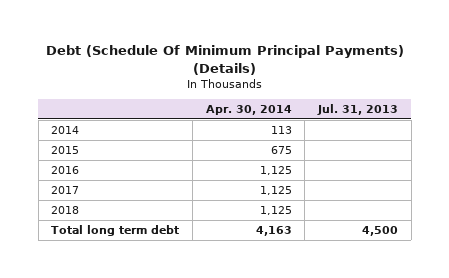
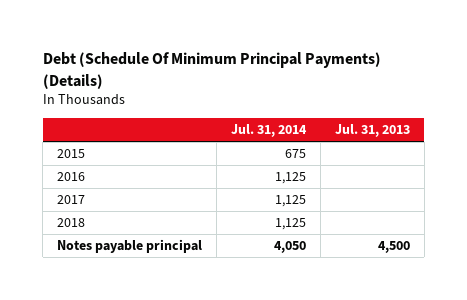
- | Apr. 30, 2014 | Jul. 31, 2013
+ | Jul. 31, 2014 | Jul. 31, 2013
- 2014 | 113 |
- Total long term debt | 4,163 | 4,500
+ Notes payable principal | 4,050 | 4,500

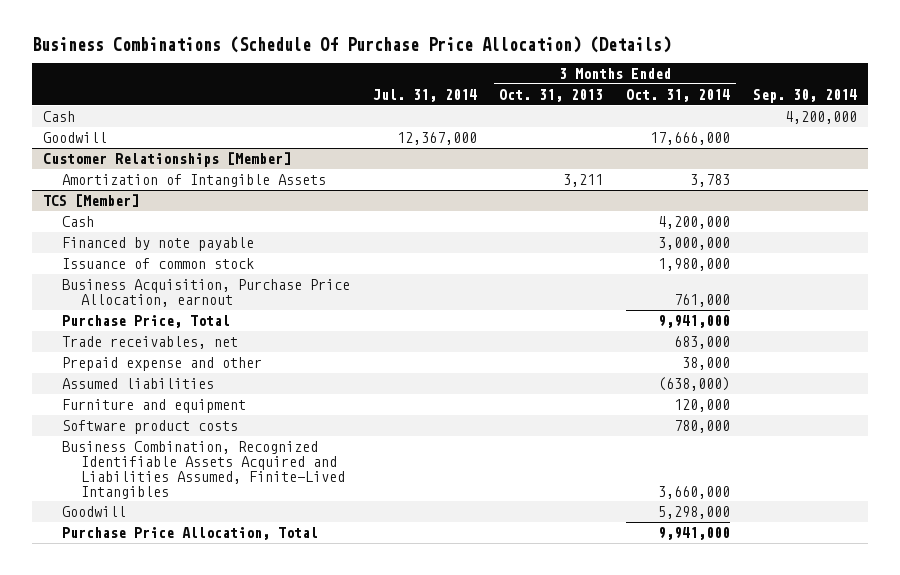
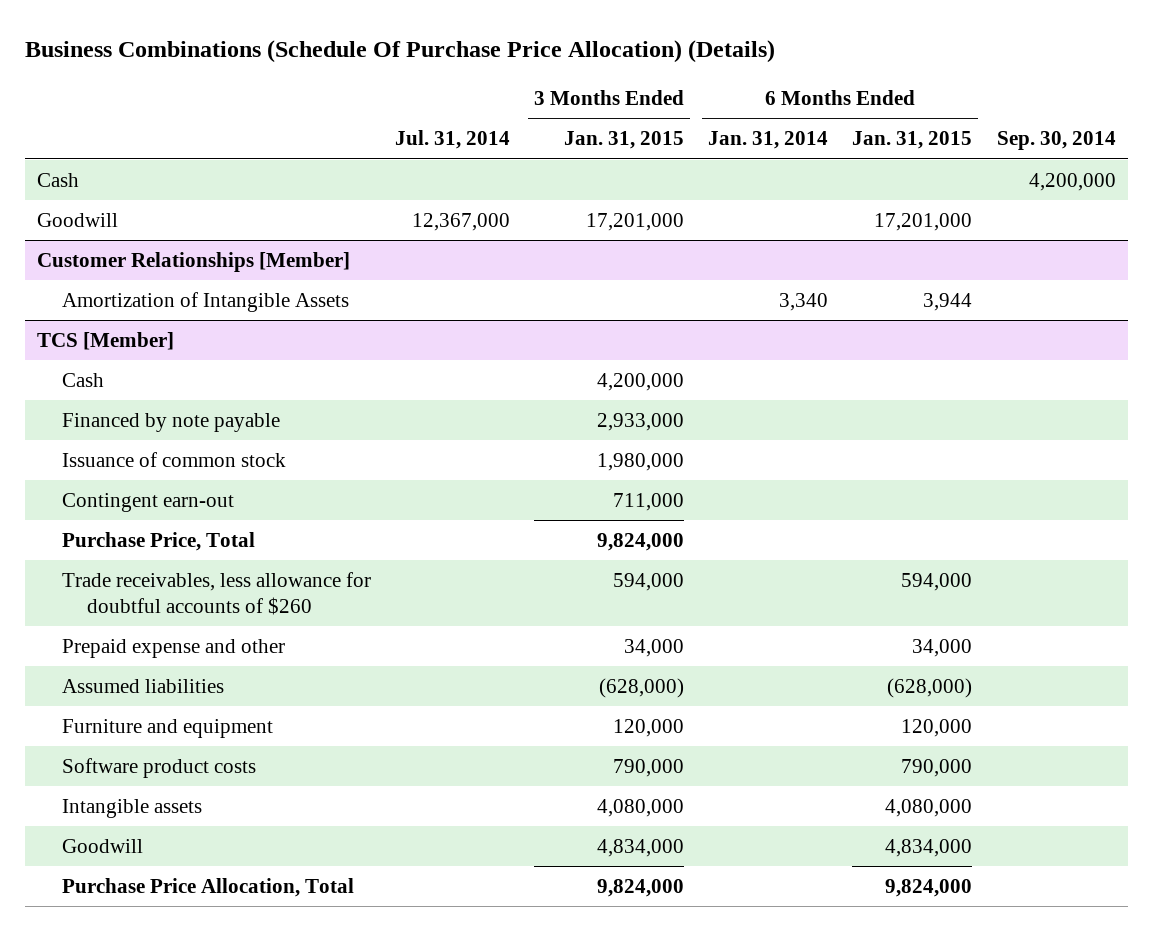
- | Jul. 31, 2014 | 3 Months Ended Oct. 31, 2013 | 3 Months Ended Oct. 31, 2014 | Sep. 30, 2014
+ | Jul. 31, 2014 | 3 Months Ended Jan. 31, 2015 | 6 Months Ended Jan. 31, 2014 | 6 Months Ended Jan. 31, 2015 | Sep. 30, 2014
@ TCS [Member]
- Business Acquisition, Purchase Price Allocation, earnout | | | 761,000 |
+ Contingent earn-out | | 711,000 | | |
- Trade receivables, net | | | 683,000 |
+ Trade receivables, less allowance for doubtful accounts of $260 | | 594,000 | | 594,000 |
- Business Combination, Recognized Identifiable Assets Acquired and Liabilities Assumed, Finite-Lived Intangibles | | | 3,660,000 |
+ Intangible assets | | 4,080,000 | | 4,080,000 |

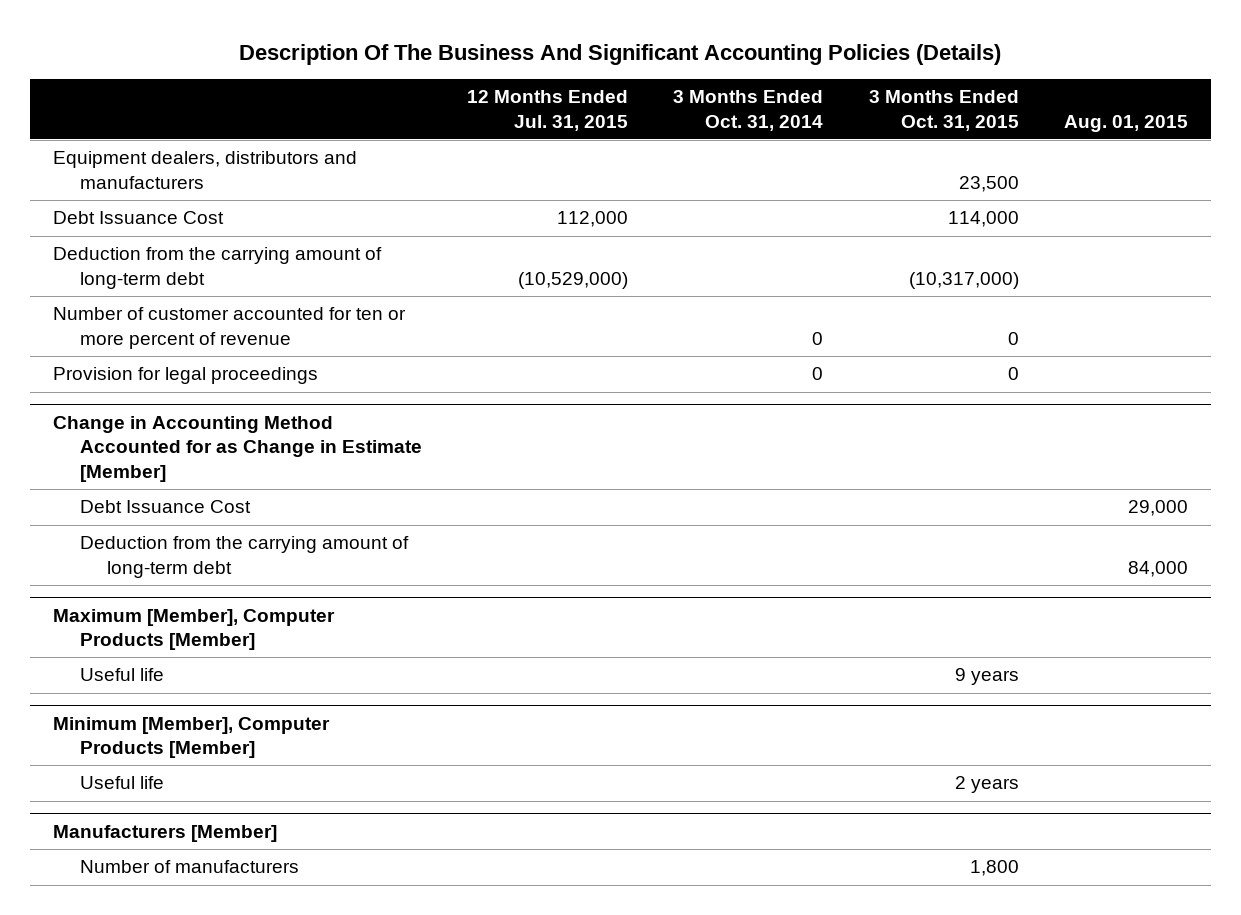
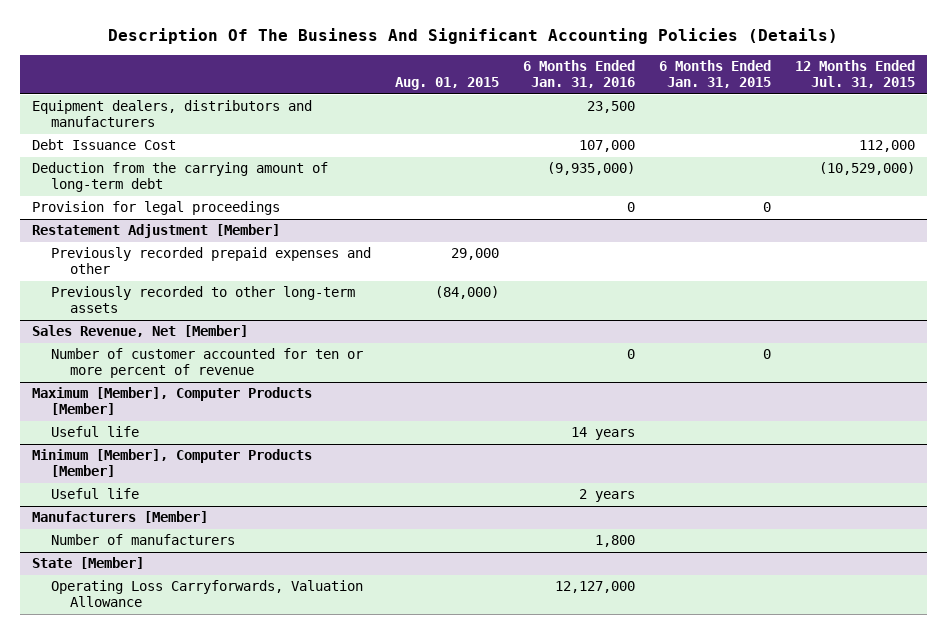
- | 12 Months Ended Jul. 31, 2015 | 3 Months Ended Oct. 31, 2014 | 3 Months Ended Oct. 31, 2015 | Aug. 01, 2015
+ | Aug. 01, 2015 | 6 Months Ended Jan. 31, 2016 | 6 Months Ended Jan. 31, 2015 | 12 Months Ended Jul. 31, 2015
- Number of customer accounted for ten or more percent of revenue | | 0 | 0 |
- Change in Accounting Method Accounted for as Change in Estimate [Member]
- Debt Issuance Cost | | | | 29,000
- Deduction from the carrying amount of long-term debt | | | | 84,000
+ Restatement Adjustment [Member]
+ Previously recorded prepaid expenses and other | 29,000 | | |
+ Previously recorded to other long-term assets | (84,000) | | |
+ Sales Revenue, Net [Member]
+ Number of customer accounted for ten or more percent of revenue | | 0 | 0 |
+ State [Member]
+ Operating Loss Carryforwards, Valuation Allowance | | 12,127,000 | |

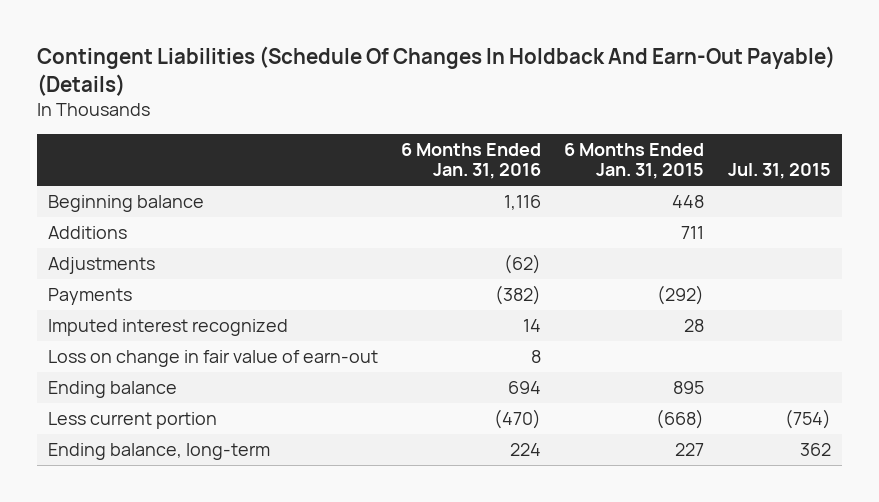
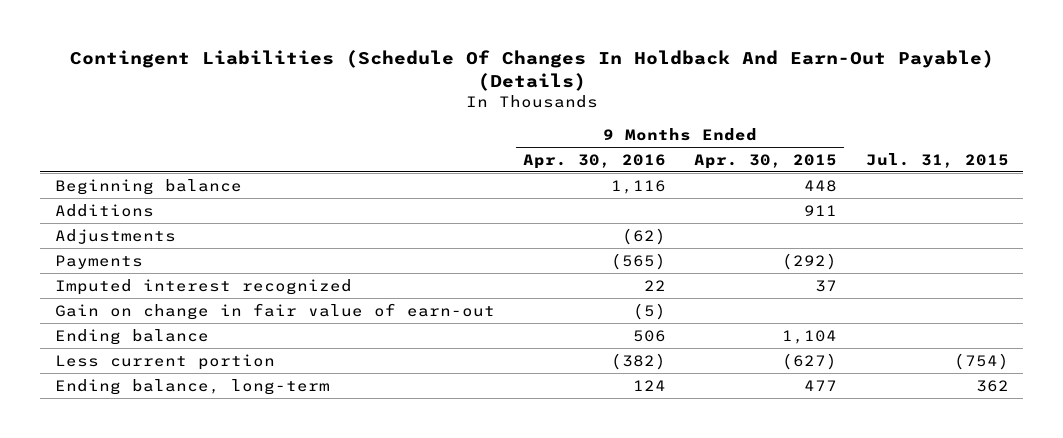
- | 6 Months Ended Jan. 31, 2016 | 6 Months Ended Jan. 31, 2015 | Jul. 31, 2015
+ | 9 Months Ended Apr. 30, 2016 | 9 Months Ended Apr. 30, 2015 | Jul. 31, 2015
- Loss on change in fair value of earn-out | 8 | |
+ Gain on change in fair value of earn-out | (5) | |

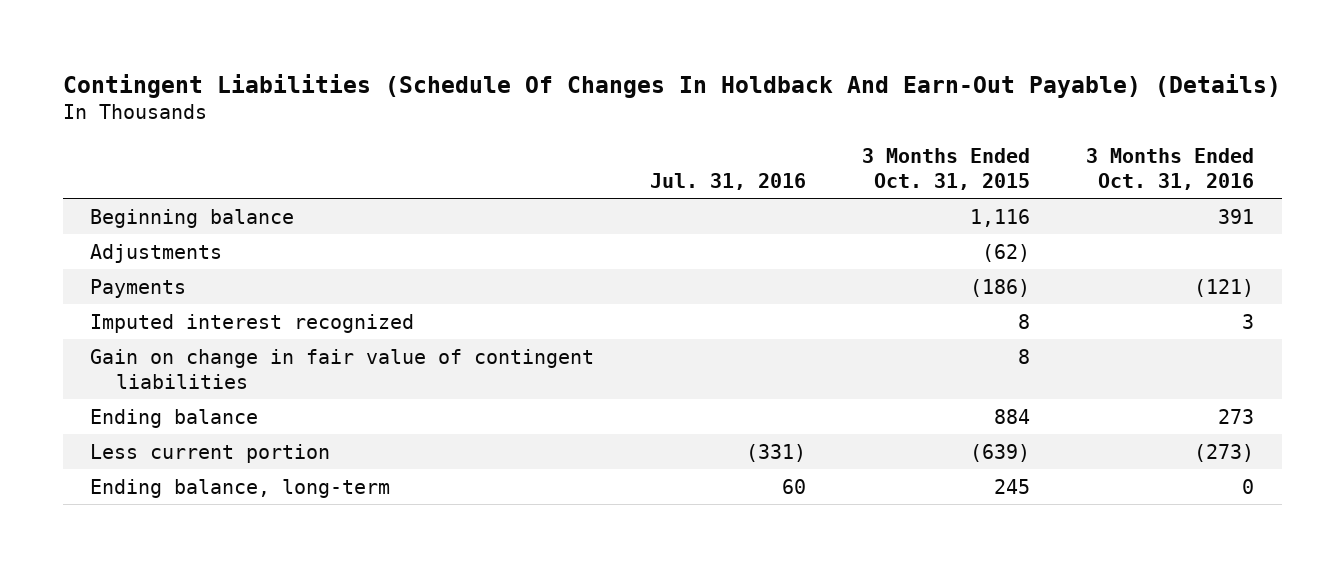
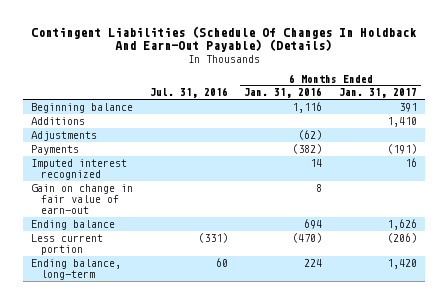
- | Jul. 31, 2016 | 3 Months Ended Oct. 31, 2015 | 3 Months Ended Oct. 31, 2016
+ | Jul. 31, 2016 | 6 Months Ended Jan. 31, 2016 | 6 Months Ended Jan. 31, 2017
+ Additions | | | 1,410
- Gain on change in fair value of contingent liabilities | | 8 |
+ Gain on change in fair value of earn-out | | 8 |

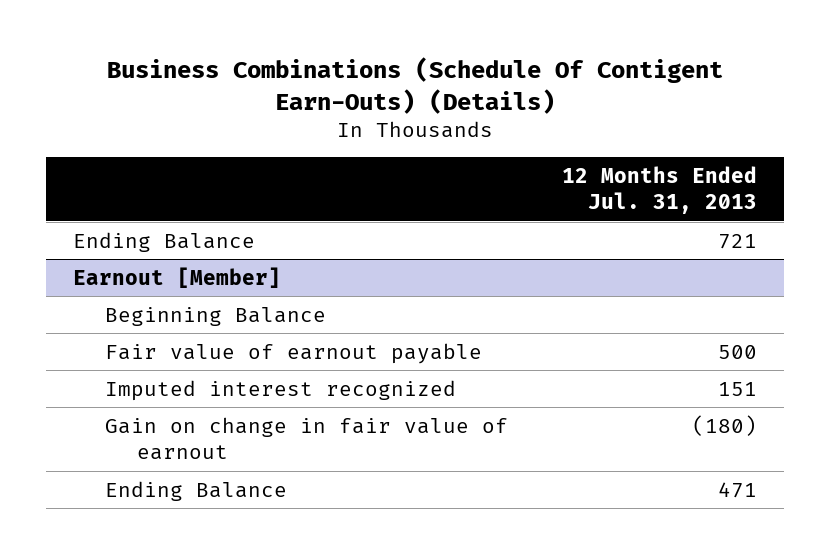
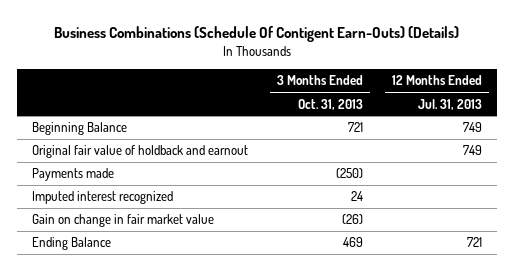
- | 12 Months Ended Jul. 31, 2013
+ | 3 Months Ended Oct. 31, 2013 | 12 Months Ended Jul. 31, 2013
+ Beginning Balance | 721 | 749
+ Original fair value of holdback and earnout | | 749
+ Payments made | (250) |
+ Imputed interest recognized | 24 |
+ Gain on change in fair market value | (26) |
- Earnout [Member]
- Beginning Balance
- Fair value of earnout payable | 500
- Imputed interest recognized | 151
- Gain on change in fair value of earnout | (180)
- Ending Balance | 471

